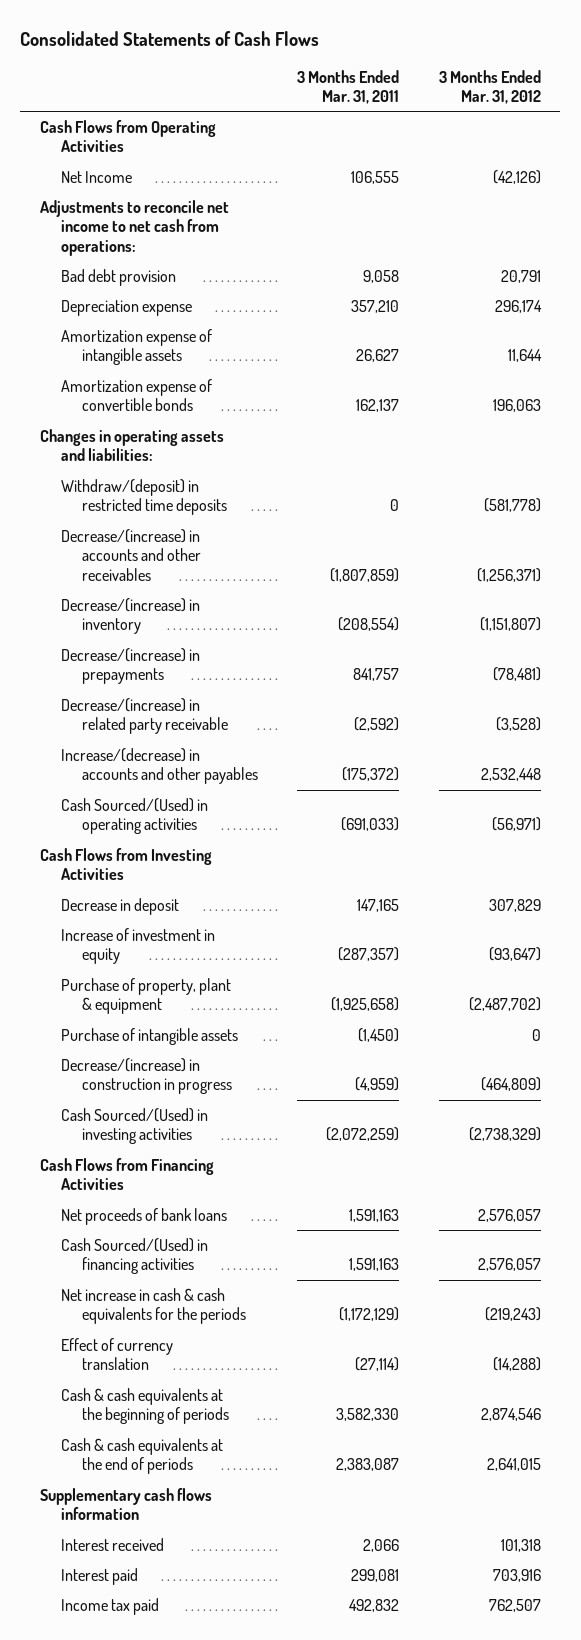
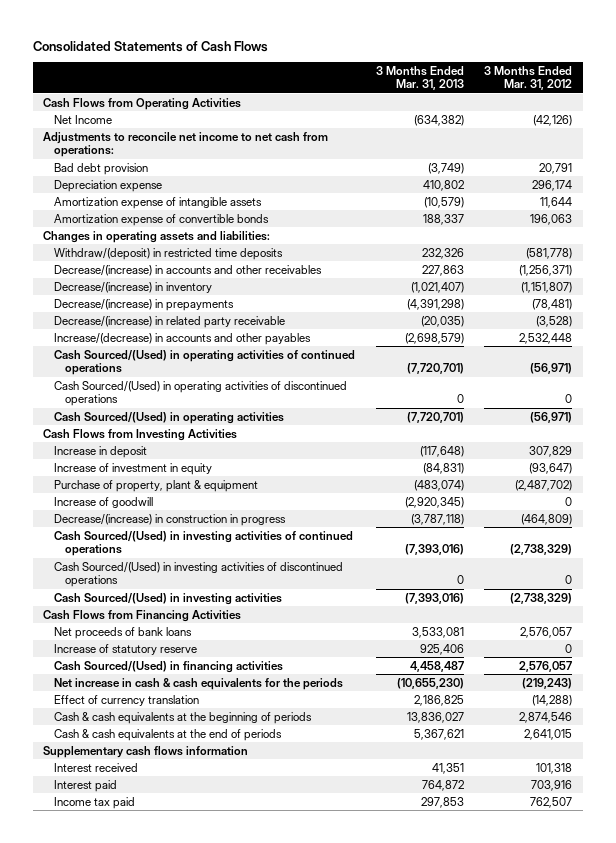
- | 3 Months Ended Mar. 31, 2011 | 3 Months Ended Mar. 31, 2012
+ | 3 Months Ended Mar. 31, 2013 | 3 Months Ended Mar. 31, 2012
+ Cash Sourced/(Used) in operating activities of continued operations | (7,720,701) | (56,971)
+ Cash Sourced/(Used) in operating activities of discontinued operations | 0 | 0
- Decrease in deposit | 147,165 | 307,829
+ Increase in deposit | (117,648) | 307,829
- Purchase of intangible assets | (1,450) | 0
+ Increase of goodwill | (2,920,345) | 0
+ Cash Sourced/(Used) in investing activities of continued operations | (7,393,016) | (2,738,329)
+ Cash Sourced/(Used) in investing activities of discontinued operations | 0 | 0
+ Increase of statutory reserve | 925,406 | 0

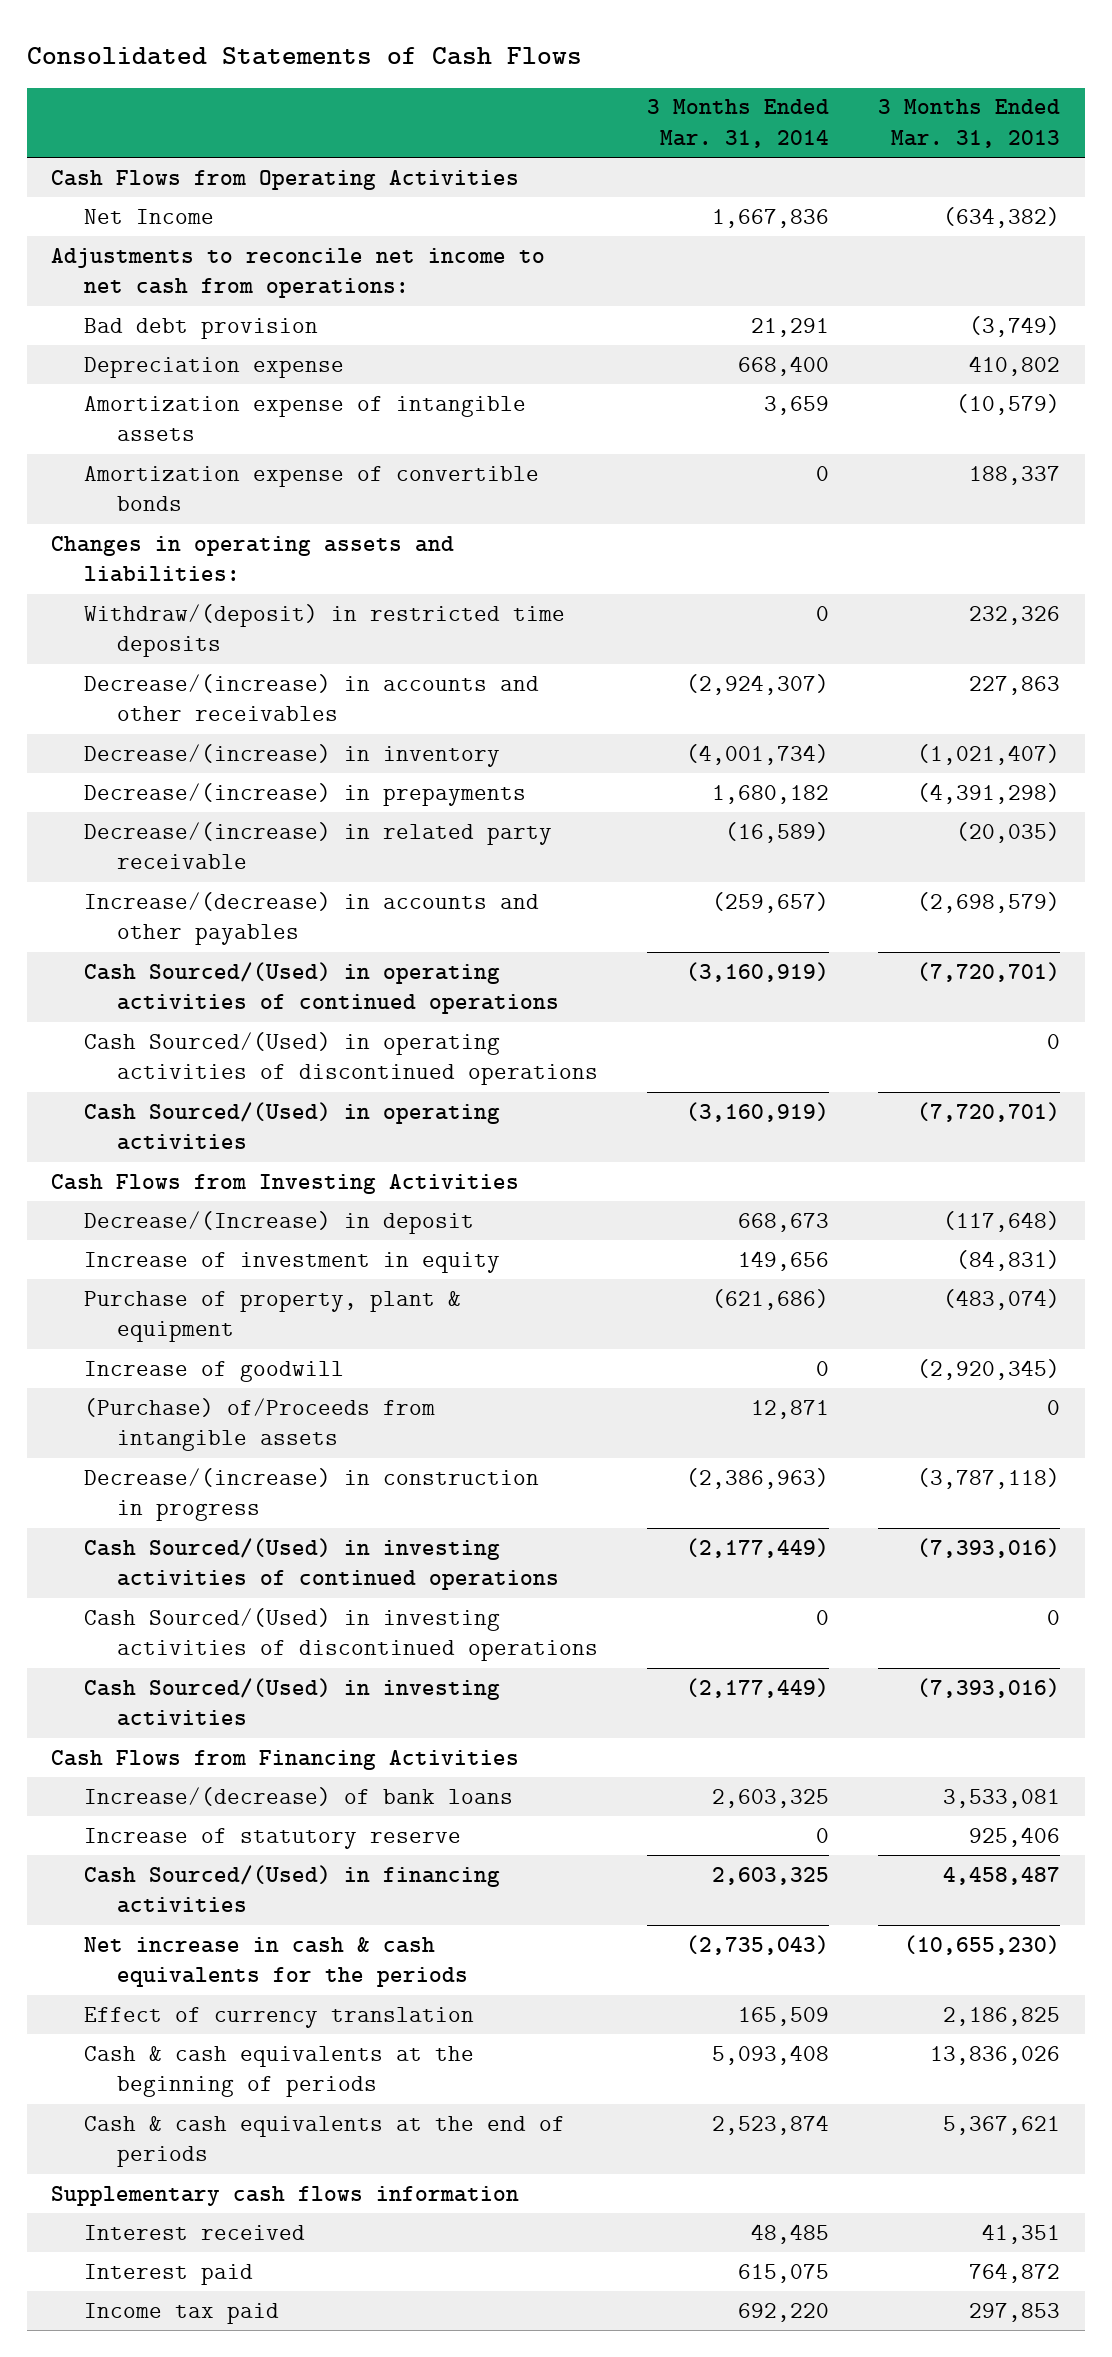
- | 3 Months Ended Mar. 31, 2013 | 3 Months Ended Mar. 31, 2012
+ | 3 Months Ended Mar. 31, 2014 | 3 Months Ended Mar. 31, 2013
- Increase in deposit | (117,648) | 307,829
+ Decrease/(Increase) in deposit | 668,673 | (117,648)
+ (Purchase) of/Proceeds from intangible assets | 12,871 | 0
- Net proceeds of bank loans | 3,533,081 | 2,576,057
+ Increase/(decrease) of bank loans | 2,603,325 | 3,533,081
- Cash & cash equivalents at the beginning of periods | 13,836,027 | 2,874,546
+ Cash & cash equivalents at the beginning of periods | 5,093,408 | 13,836,026

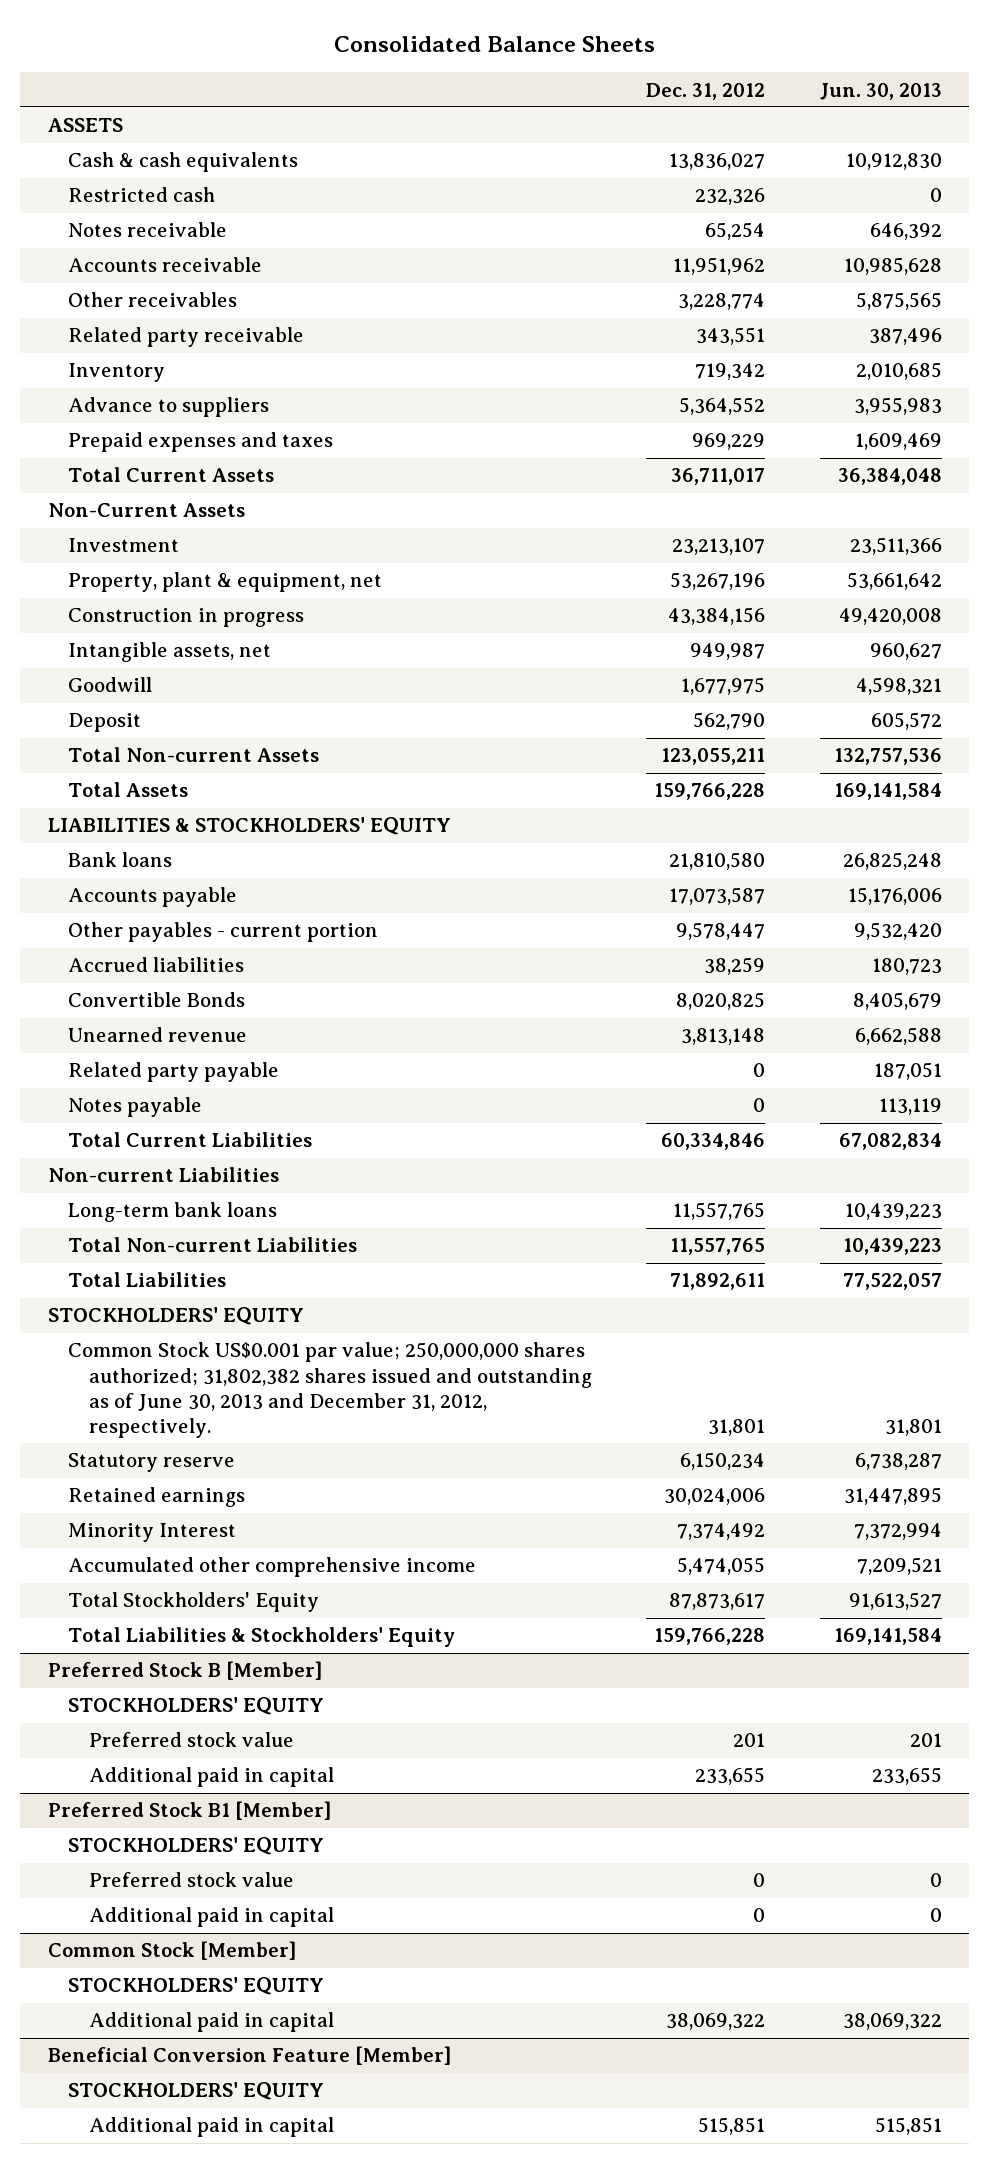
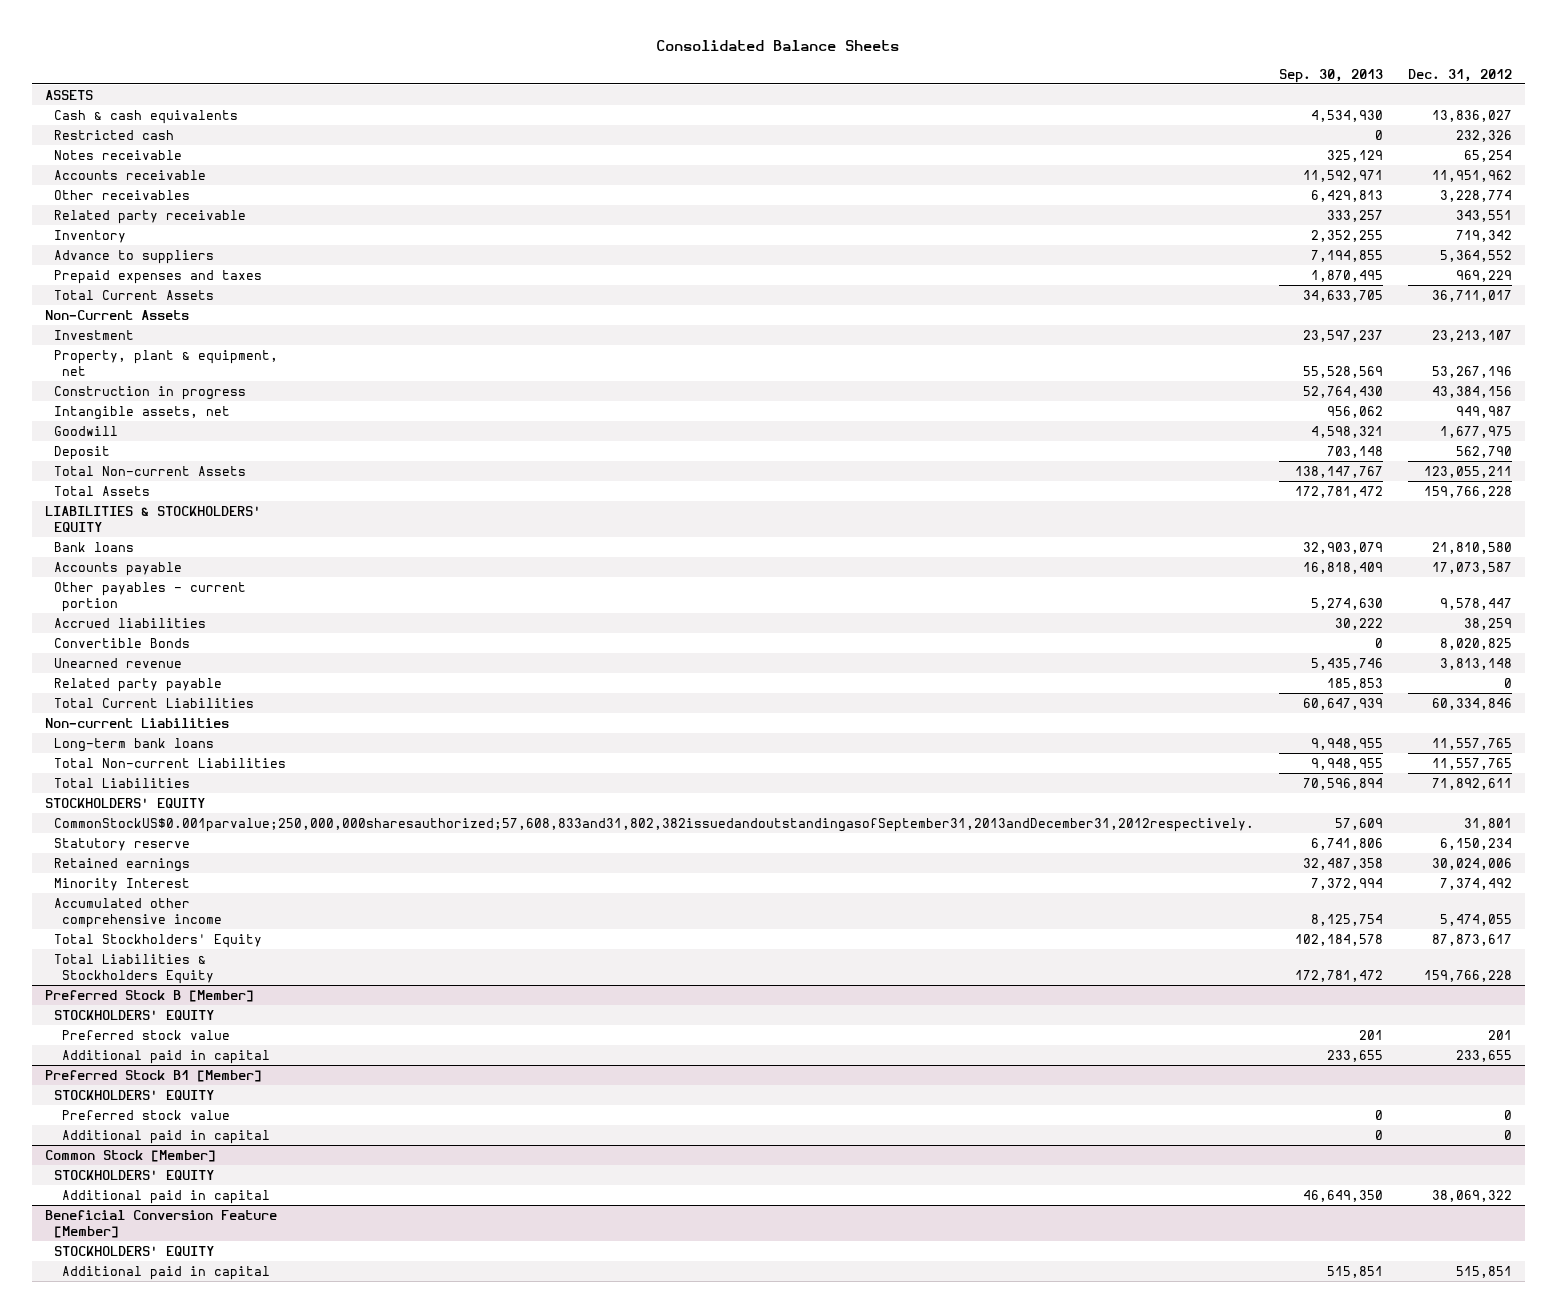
- | Dec. 31, 2012 | Jun. 30, 2013
+ | Sep. 30, 2013 | Dec. 31, 2012
- Notes payable | 0 | 113,119
- Common Stock US$0.001 par value; 250,000,000 shares authorized; 31,802,382 shares issued and outstanding as of June 30, 2013 and December 31, 2012, respectively. | 31,801 | 31,801
+ CommonStockUS$0.001parvalue;250,000,000sharesauthorized;57,608,833and31,802,382issuedandoutstandingasofSeptember31,2013andDecember31,2012respectively. | 57,609 | 31,801
- Total Liabilities & Stockholders' Equity | 159,766,228 | 169,141,584
+ Total Liabilities & Stockholders Equity | 172,781,472 | 159,766,228

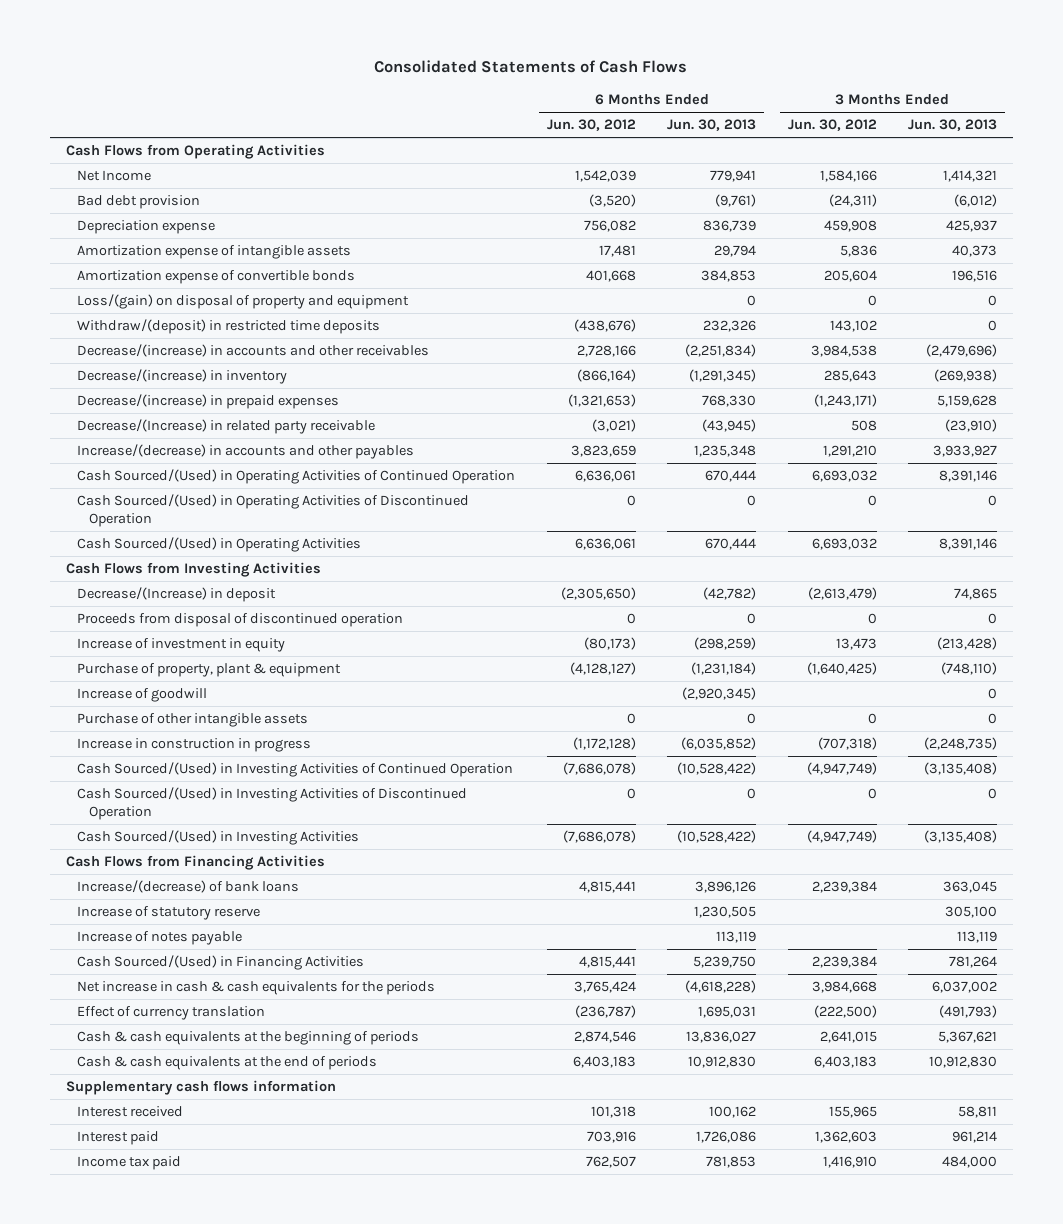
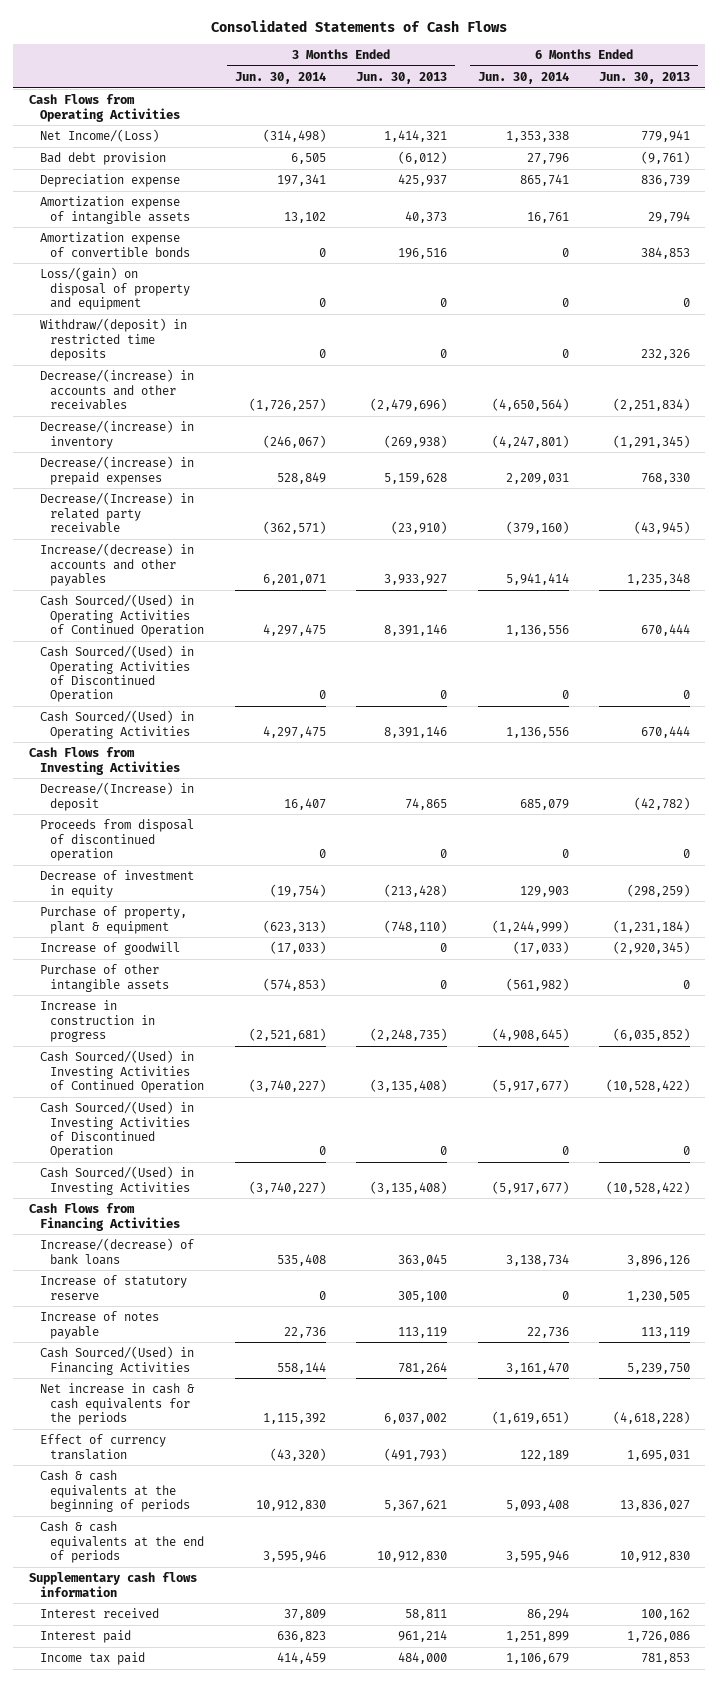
- | 6 Months Ended Jun. 30, 2012 | 6 Months Ended Jun. 30, 2013 | 3 Months Ended Jun. 30, 2012 | 3 Months Ended Jun. 30, 2013
+ | 3 Months Ended Jun. 30, 2014 | 3 Months Ended Jun. 30, 2013 | 6 Months Ended Jun. 30, 2014 | 6 Months Ended Jun. 30, 2013
- Net Income | 1,542,039 | 779,941 | 1,584,166 | 1,414,321
+ Net Income/(Loss) | (314,498) | 1,414,321 | 1,353,338 | 779,941
- Increase of investment in equity | (80,173) | (298,259) | 13,473 | (213,428)
+ Decrease of investment in equity | (19,754) | (213,428) | 129,903 | (298,259)

